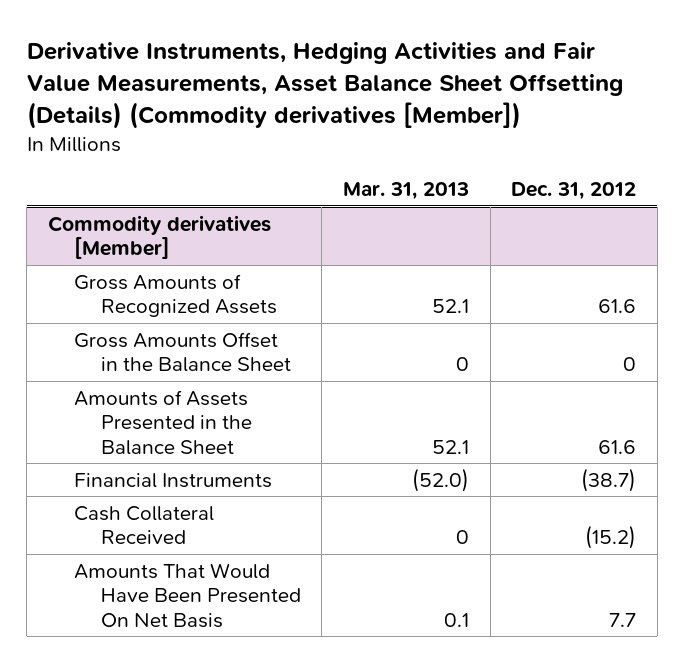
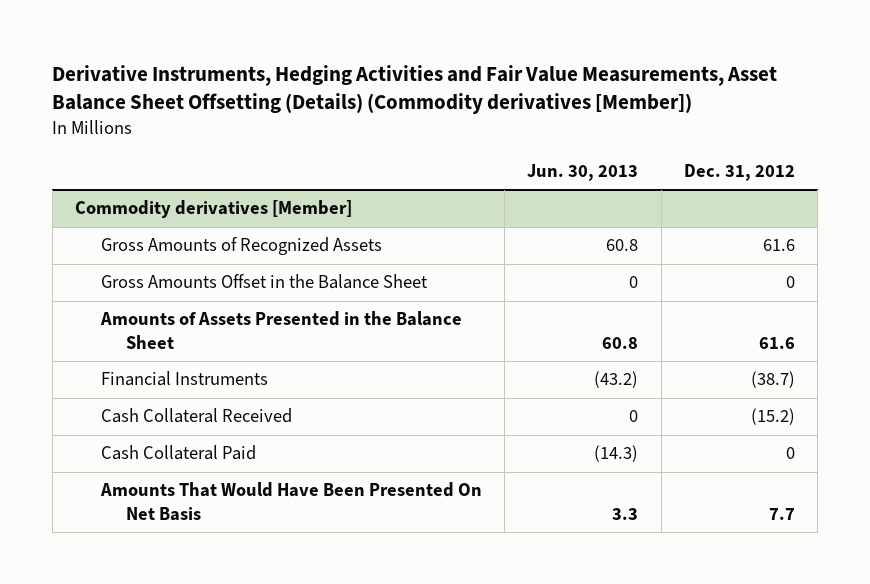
- | Mar. 31, 2013 | Dec. 31, 2012
+ | Jun. 30, 2013 | Dec. 31, 2012
@ Commodity derivatives [Member]
+ Cash Collateral Paid | (14.3) | 0

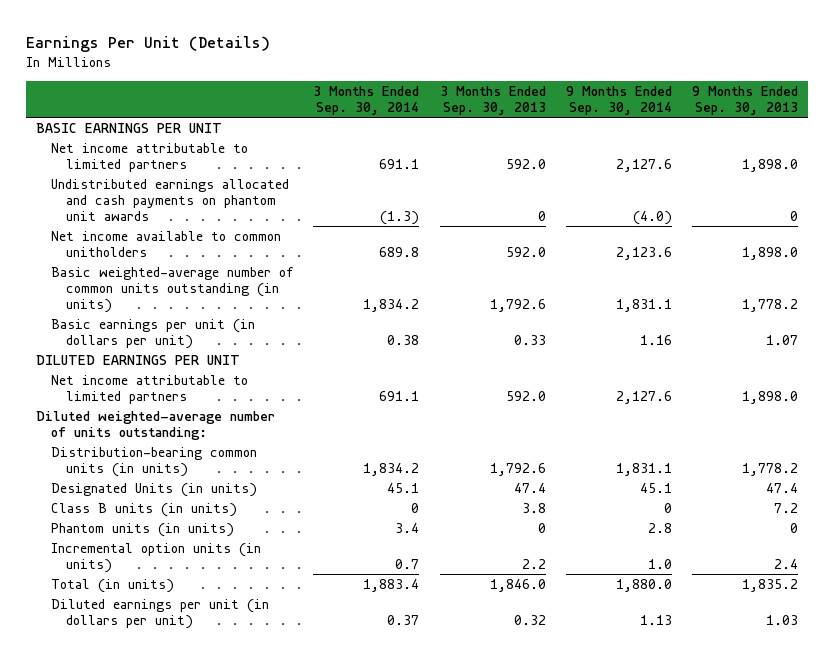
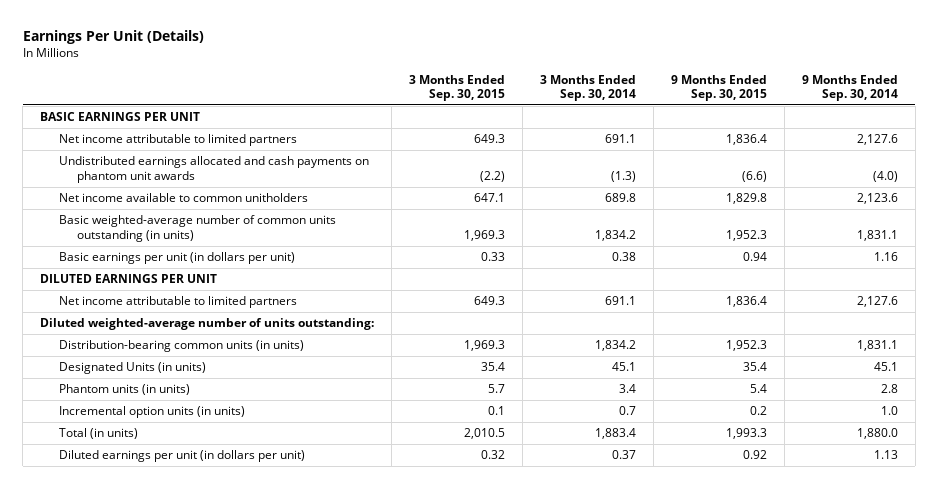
- | 3 Months Ended Sep. 30, 2014 | 3 Months Ended Sep. 30, 2013 | 9 Months Ended Sep. 30, 2014 | 9 Months Ended Sep. 30, 2013
+ | 3 Months Ended Sep. 30, 2015 | 3 Months Ended Sep. 30, 2014 | 9 Months Ended Sep. 30, 2015 | 9 Months Ended Sep. 30, 2014
- Class B units (in units) | 0 | 3.8 | 0 | 7.2

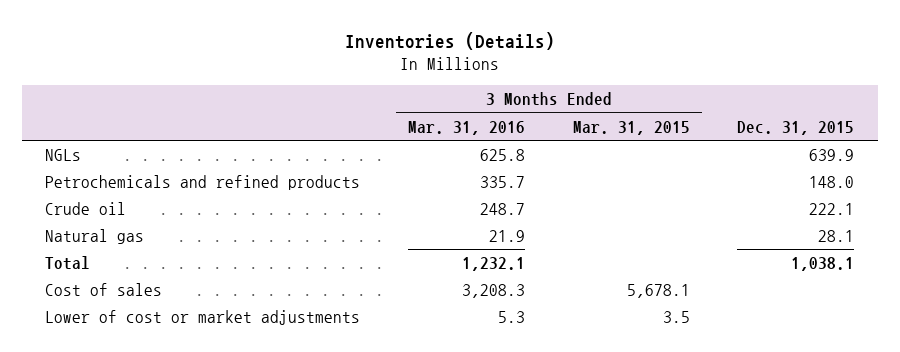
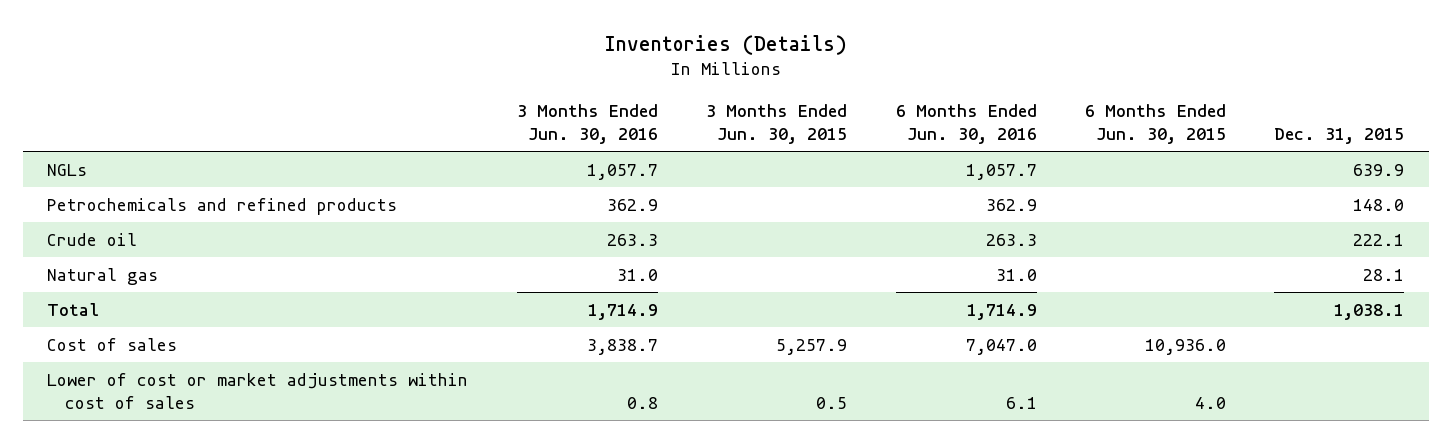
- | 3 Months Ended Mar. 31, 2016 | 3 Months Ended Mar. 31, 2015 | Dec. 31, 2015
+ | 3 Months Ended Jun. 30, 2016 | 3 Months Ended Jun. 30, 2015 | 6 Months Ended Jun. 30, 2016 | 6 Months Ended Jun. 30, 2015 | Dec. 31, 2015
- Lower of cost or market adjustments | 5.3 | 3.5 |
+ Lower of cost or market adjustments within cost of sales | 0.8 | 0.5 | 6.1 | 4.0 |

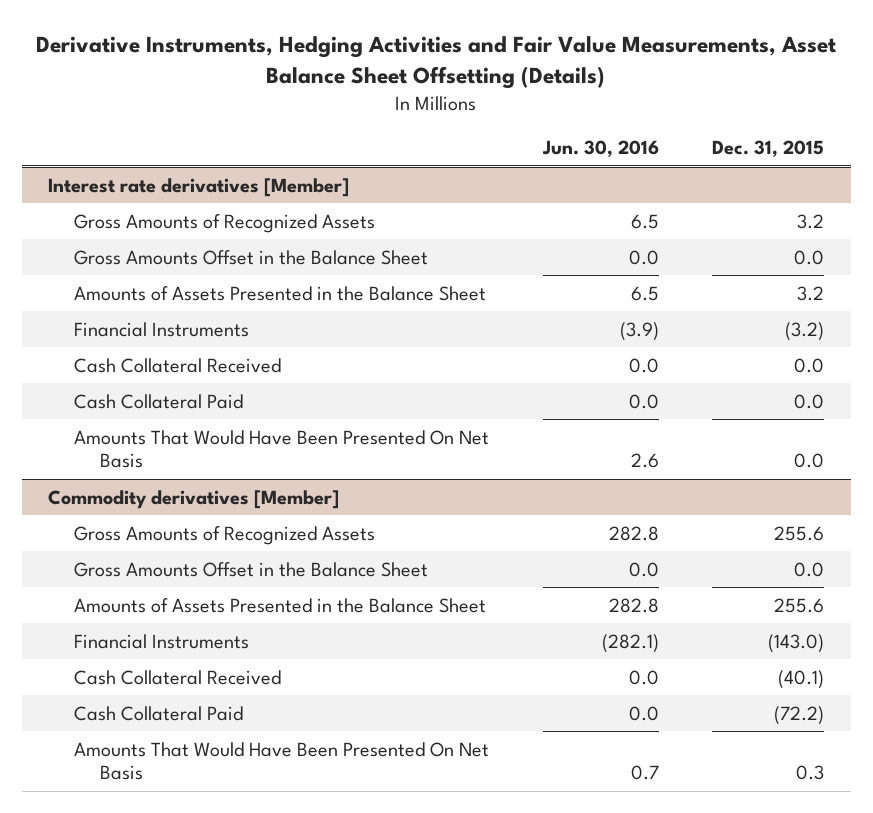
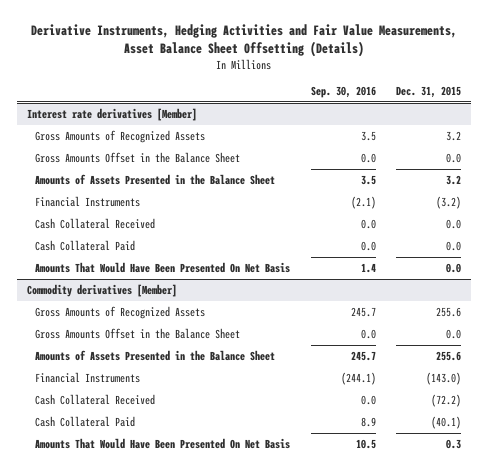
- | Jun. 30, 2016 | Dec. 31, 2015
+ | Sep. 30, 2016 | Dec. 31, 2015
@ Commodity derivatives [Member]
- Cash Collateral Received | 0.0 | (40.1)
- Cash Collateral Paid | 0.0 | (72.2)
+ Cash Collateral Received | 0.0 | (72.2)
+ Cash Collateral Paid | 8.9 | (40.1)

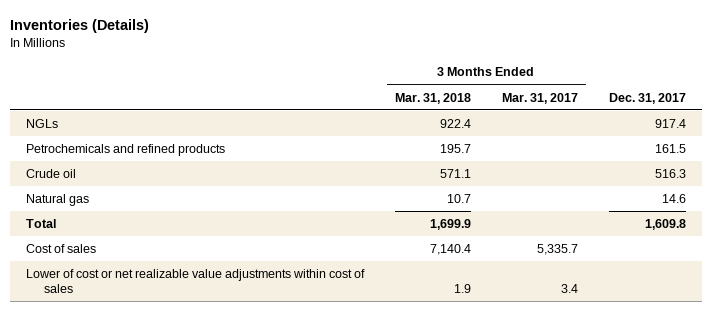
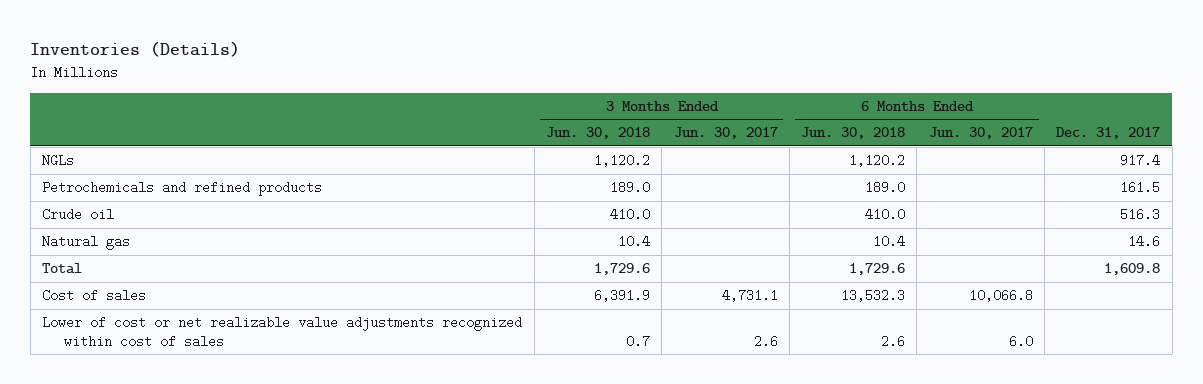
- | 3 Months Ended Mar. 31, 2018 | 3 Months Ended Mar. 31, 2017 | Dec. 31, 2017
+ | 3 Months Ended Jun. 30, 2018 | 3 Months Ended Jun. 30, 2017 | 6 Months Ended Jun. 30, 2018 | 6 Months Ended Jun. 30, 2017 | Dec. 31, 2017
- Lower of cost or net realizable value adjustments within cost of sales | 1.9 | 3.4 |
+ Lower of cost or net realizable value adjustments recognized within cost of sales | 0.7 | 2.6 | 2.6 | 6.0 |

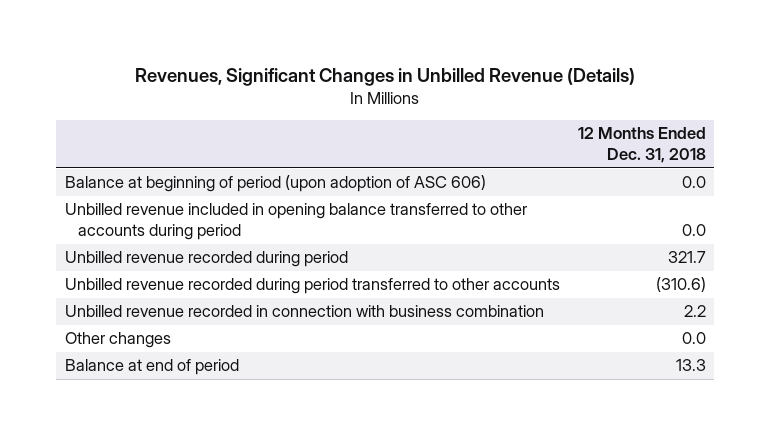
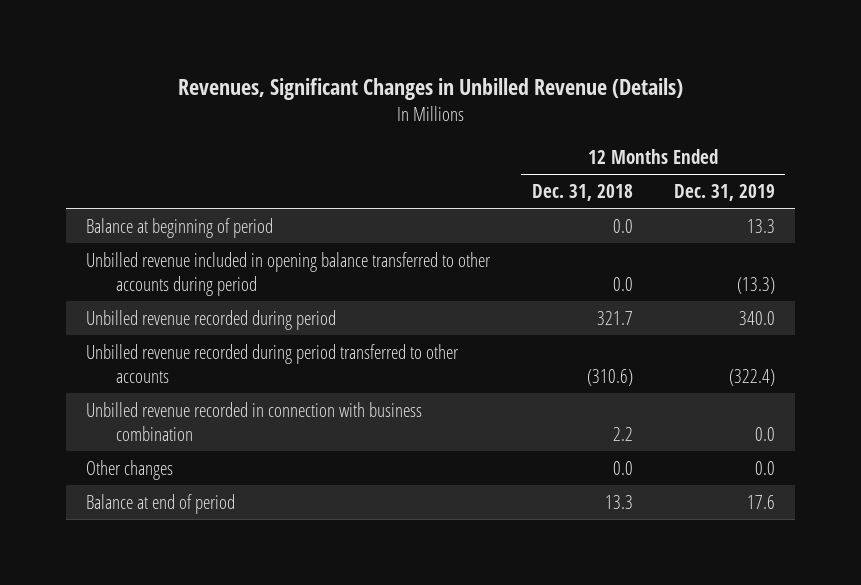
- | 12 Months Ended Dec. 31, 2018
+ | 12 Months Ended Dec. 31, 2018 | 12 Months Ended Dec. 31, 2019
- Balance at beginning of period (upon adoption of ASC 606) | 0.0
+ Balance at beginning of period | 0.0 | 13.3

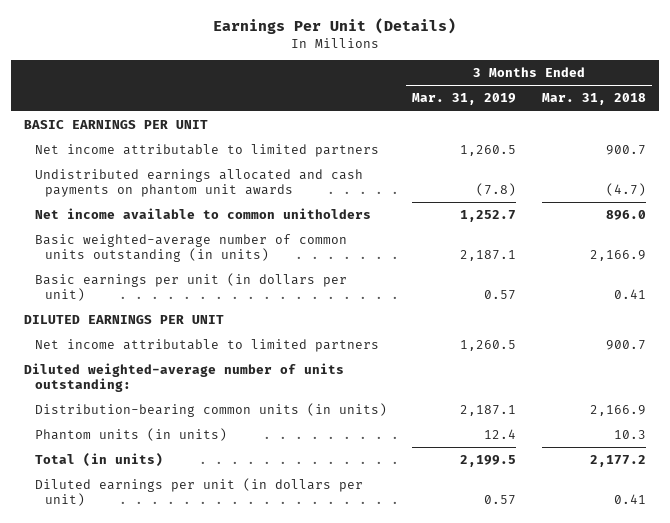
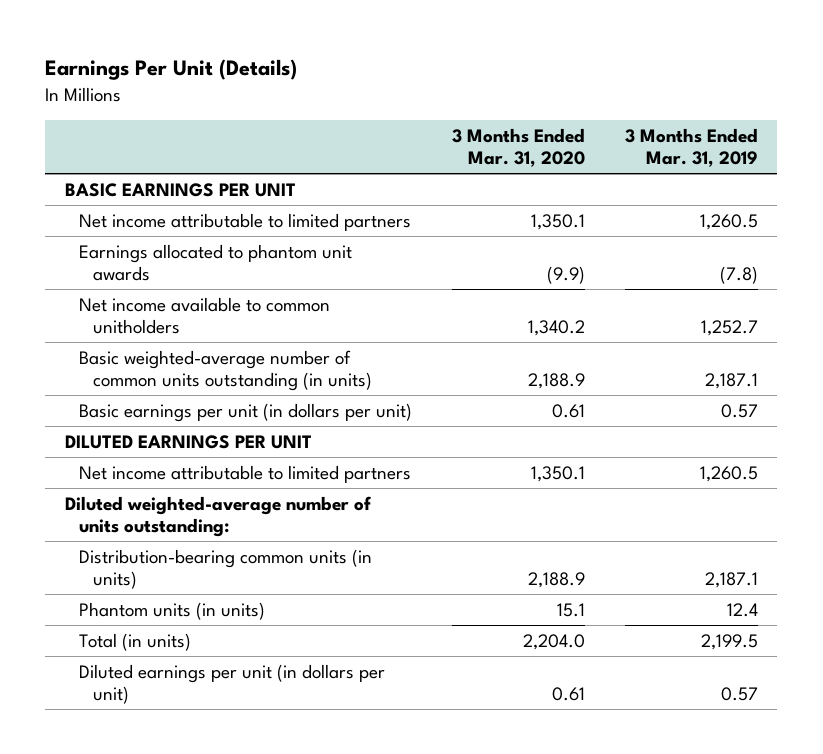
- | 3 Months Ended Mar. 31, 2019 | 3 Months Ended Mar. 31, 2018
+ | 3 Months Ended Mar. 31, 2020 | 3 Months Ended Mar. 31, 2019
- Undistributed earnings allocated and cash payments on phantom unit awards | (7.8) | (4.7)
+ Earnings allocated to phantom unit awards | (9.9) | (7.8)

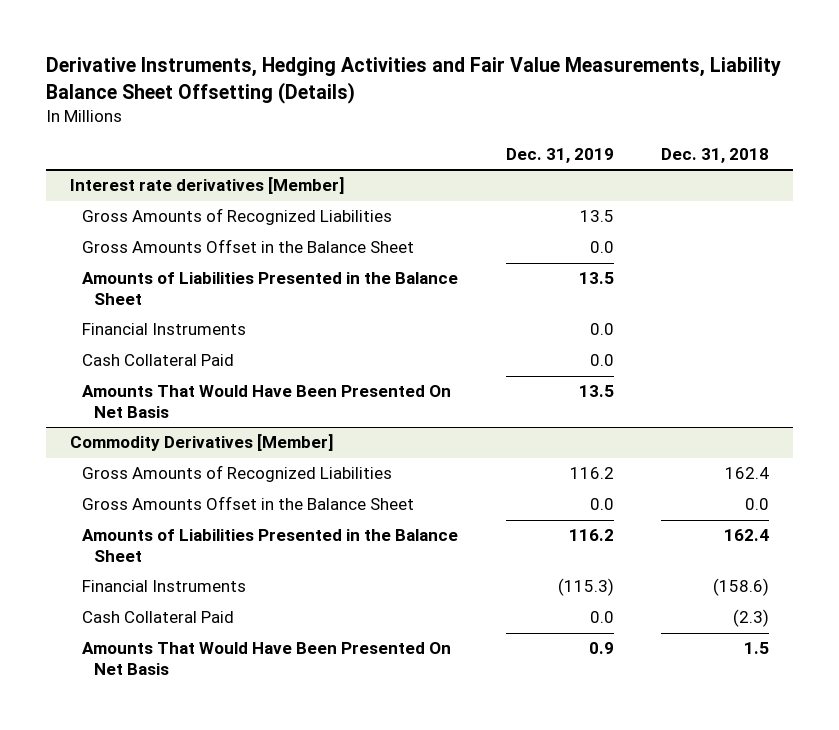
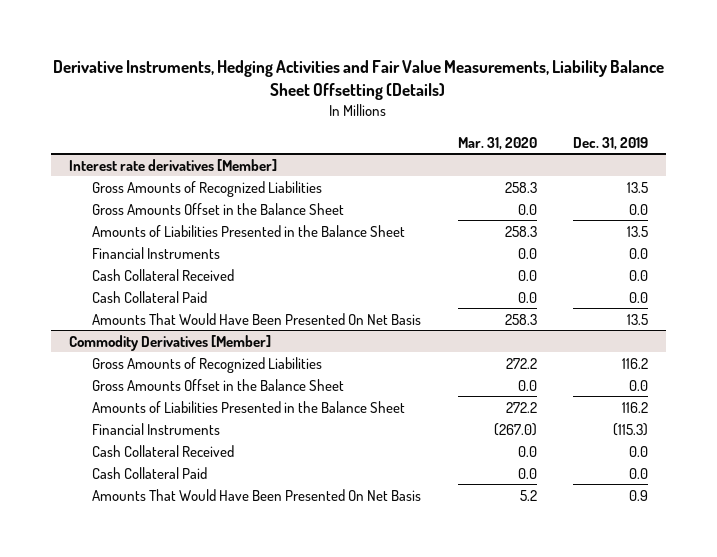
- | Dec. 31, 2019 | Dec. 31, 2018
+ | Mar. 31, 2020 | Dec. 31, 2019
@ Interest rate derivatives [Member]
+ Cash Collateral Received | 0.0 | 0.0
@ Commodity Derivatives [Member]
+ Cash Collateral Received | 0.0 | 0.0

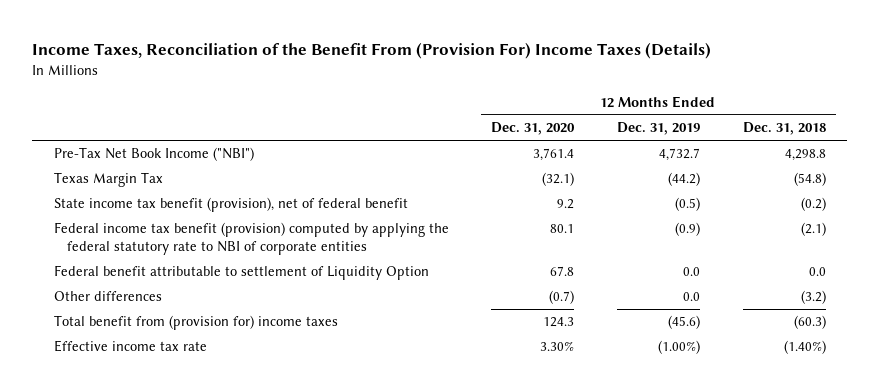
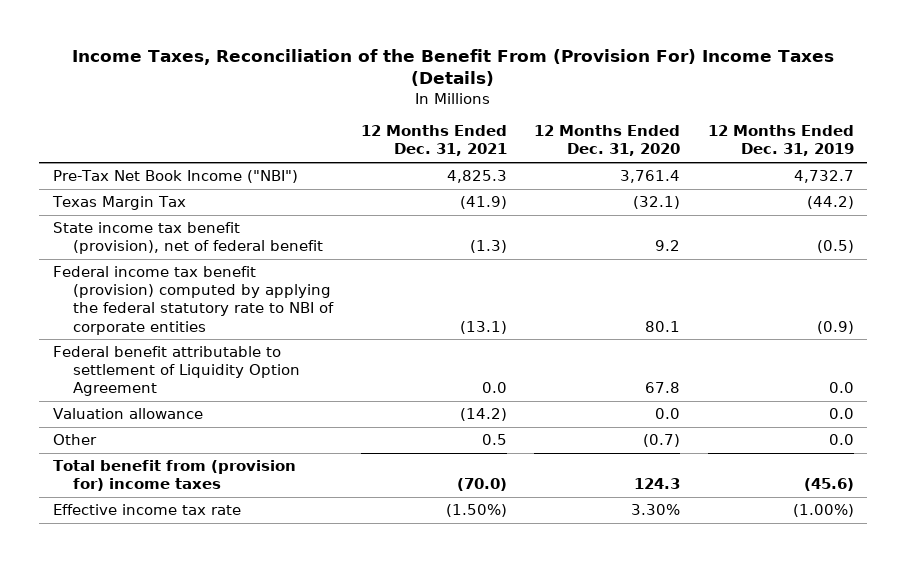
- | 12 Months Ended Dec. 31, 2020 | 12 Months Ended Dec. 31, 2019 | 12 Months Ended Dec. 31, 2018
+ | 12 Months Ended Dec. 31, 2021 | 12 Months Ended Dec. 31, 2020 | 12 Months Ended Dec. 31, 2019
- Federal benefit attributable to settlement of Liquidity Option | 67.8 | 0.0 | 0.0
- Other differences | (0.7) | 0.0 | (3.2)
+ Federal benefit attributable to settlement of Liquidity Option Agreement | 0.0 | 67.8 | 0.0
+ Valuation allowance | (14.2) | 0.0 | 0.0
+ Other | 0.5 | (0.7) | 0.0

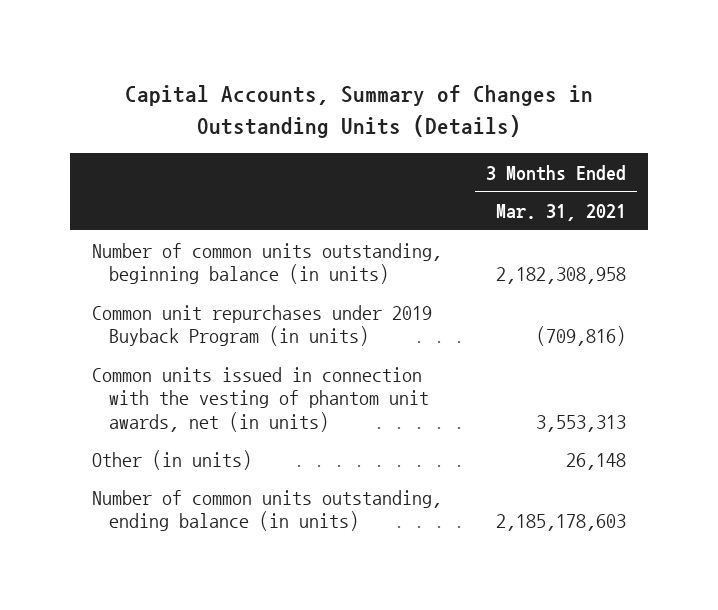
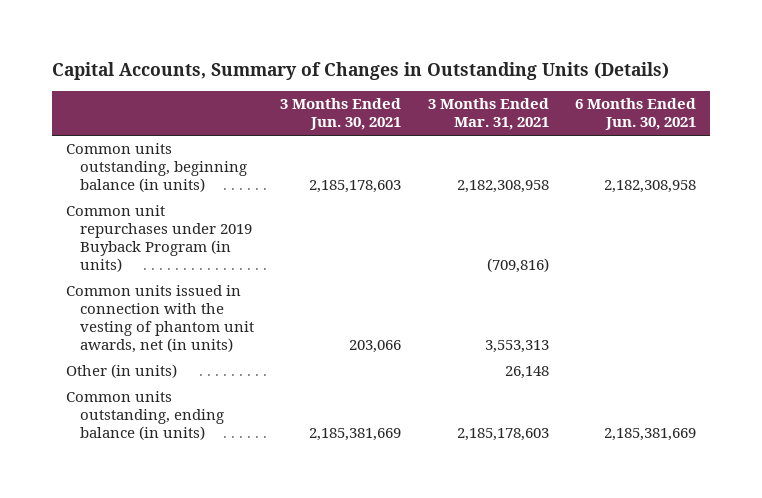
- | 3 Months Ended Mar. 31, 2021
+ | 3 Months Ended Jun. 30, 2021 | 3 Months Ended Mar. 31, 2021 | 6 Months Ended Jun. 30, 2021
- Number of common units outstanding, beginning balance (in units) | 2,182,308,958
+ Common units outstanding, beginning balance (in units) | 2,185,178,603 | 2,182,308,958 | 2,182,308,958
- Number of common units outstanding, ending balance (in units) | 2,185,178,603
+ Common units outstanding, ending balance (in units) | 2,185,381,669 | 2,185,178,603 | 2,185,381,669

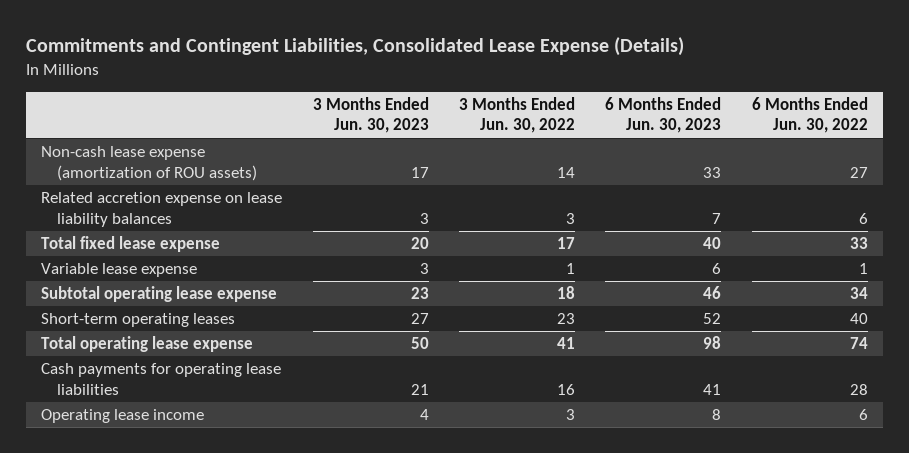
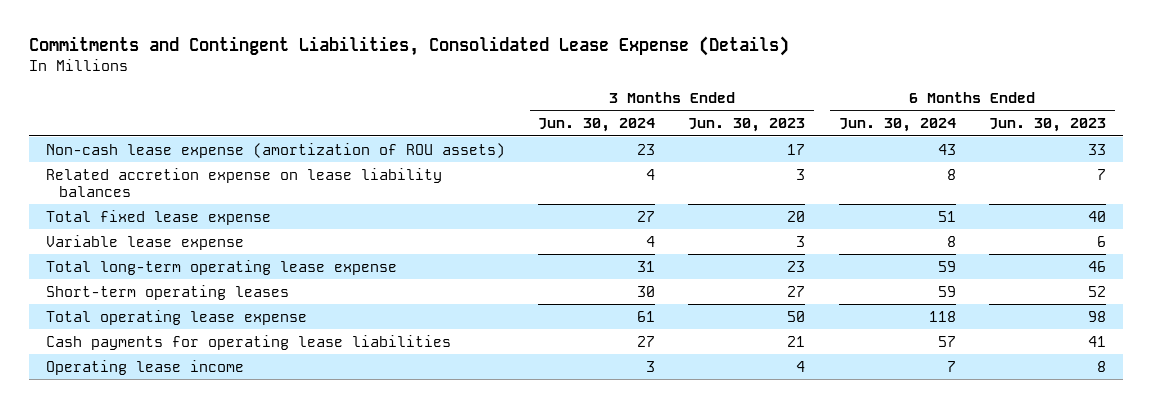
- | 3 Months Ended Jun. 30, 2023 | 3 Months Ended Jun. 30, 2022 | 6 Months Ended Jun. 30, 2023 | 6 Months Ended Jun. 30, 2022
+ | 3 Months Ended Jun. 30, 2024 | 3 Months Ended Jun. 30, 2023 | 6 Months Ended Jun. 30, 2024 | 6 Months Ended Jun. 30, 2023
- Subtotal operating lease expense | 23 | 18 | 46 | 34
+ Total long-term operating lease expense | 31 | 23 | 59 | 46

